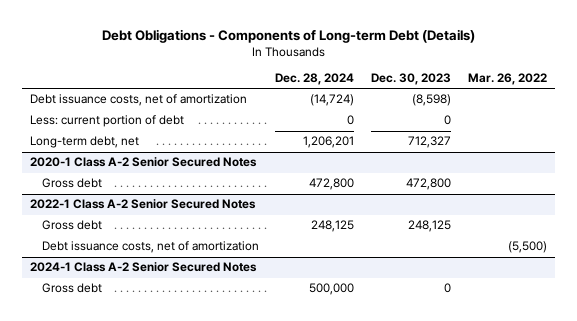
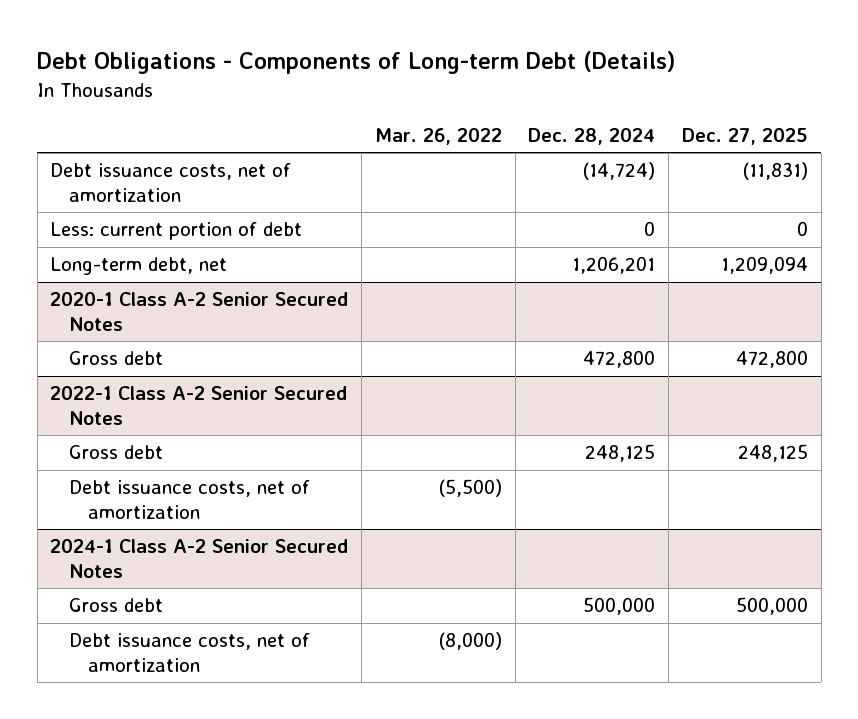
- | Dec. 28, 2024 | Dec. 30, 2023 | Mar. 26, 2022
+ | Mar. 26, 2022 | Dec. 28, 2024 | Dec. 27, 2025
@ 2024-1 Class A-2 Senior Secured Notes
+ Debt issuance costs, net of amortization | (8,000) | |

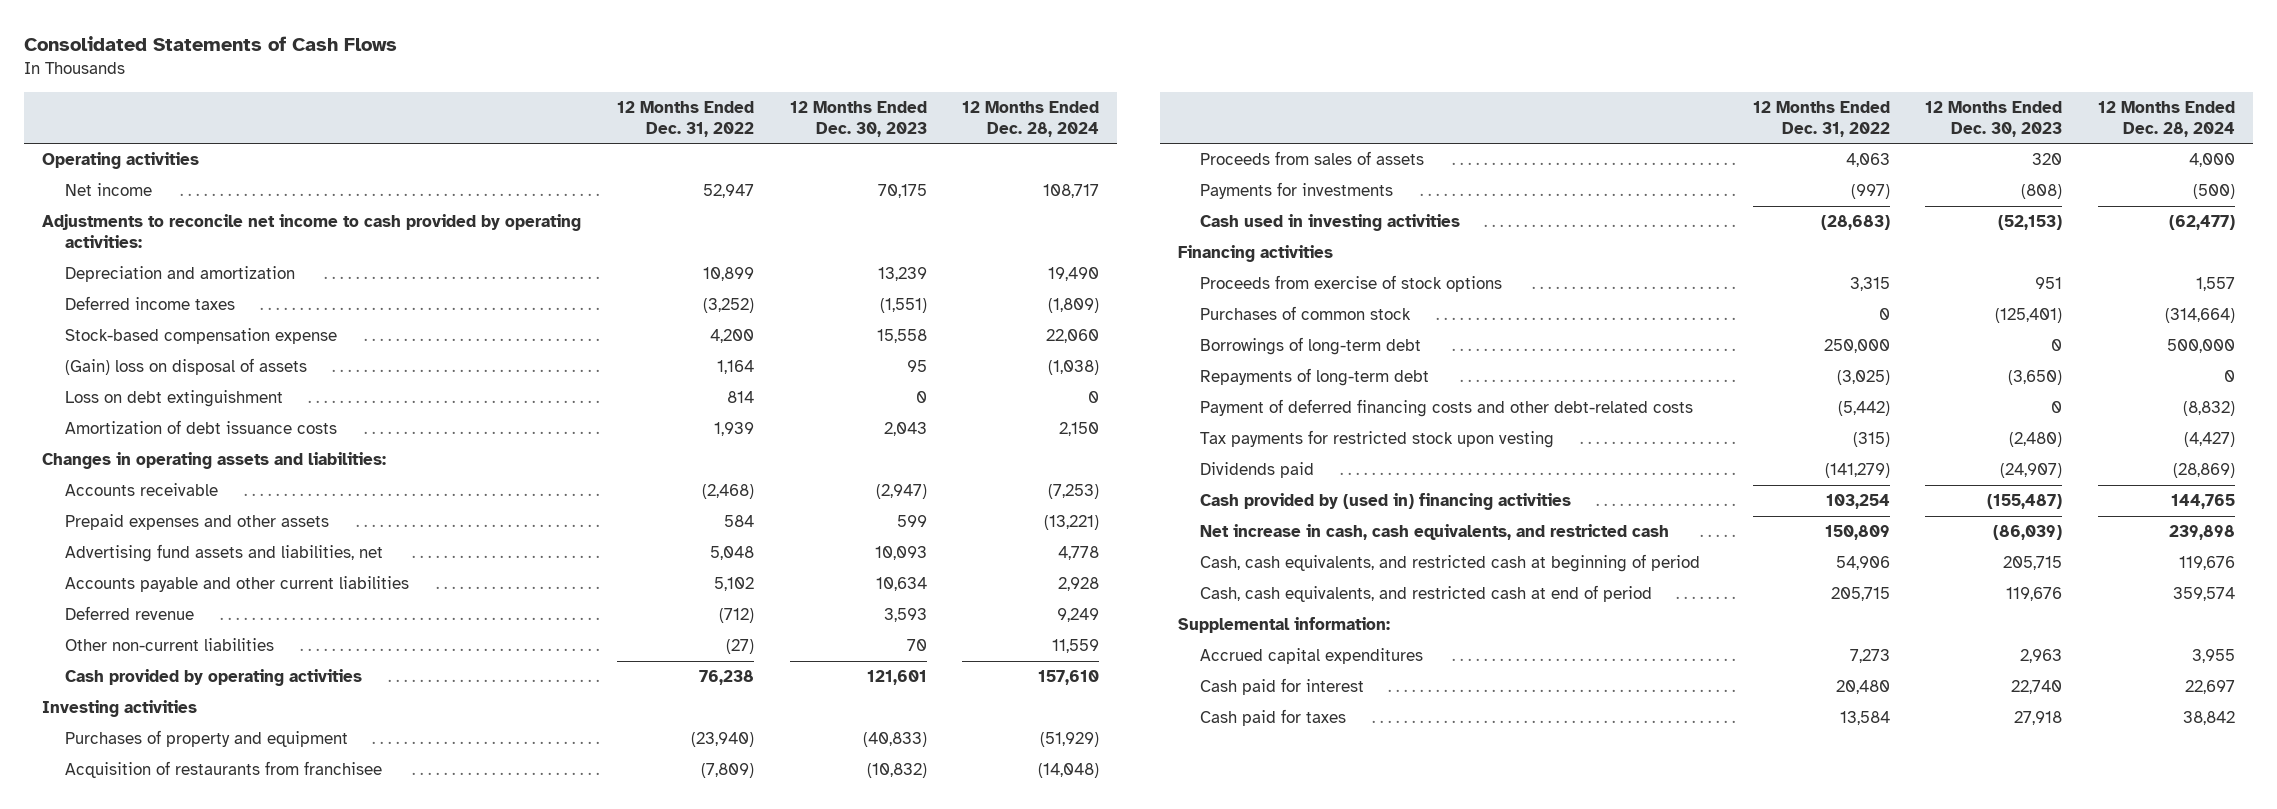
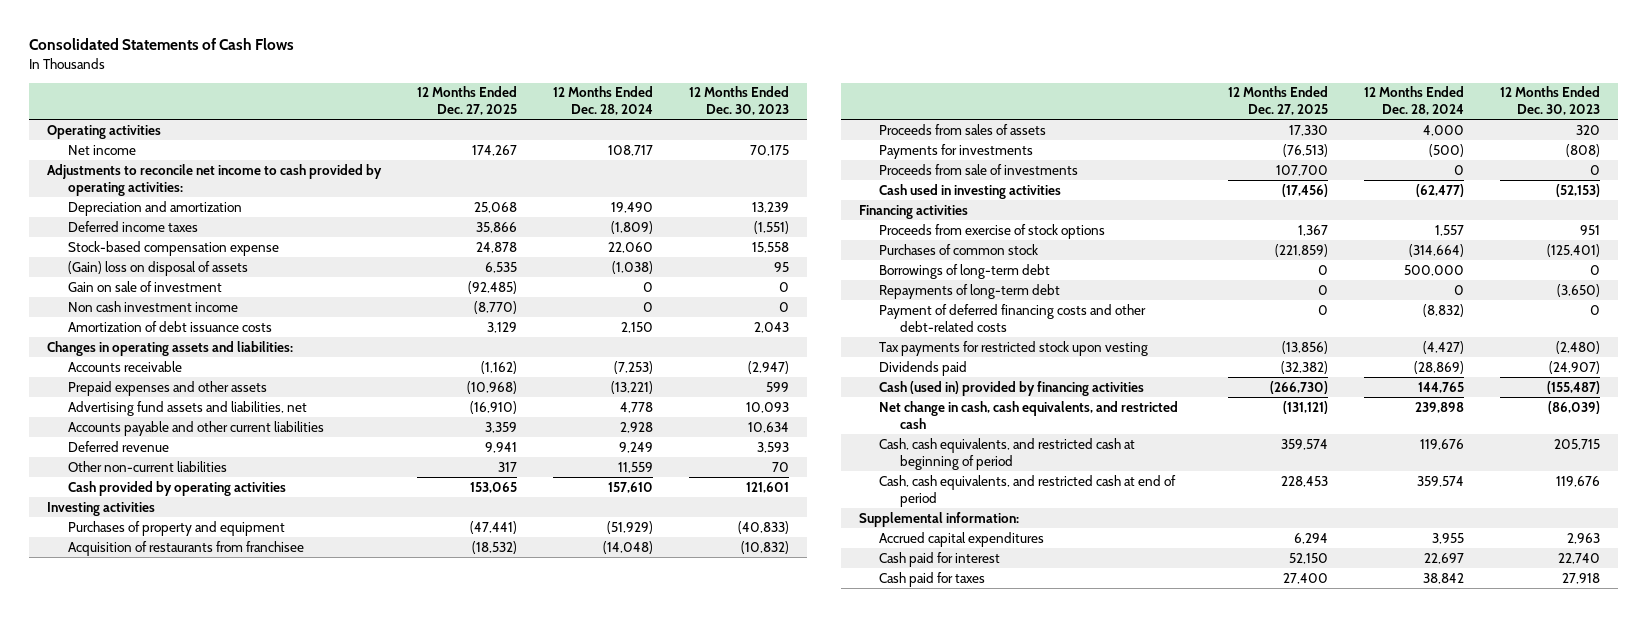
- | 12 Months Ended Dec. 31, 2022 | 12 Months Ended Dec. 30, 2023 | 12 Months Ended Dec. 28, 2024
+ | 12 Months Ended Dec. 27, 2025 | 12 Months Ended Dec. 28, 2024 | 12 Months Ended Dec. 30, 2023
- Loss on debt extinguishment | 814 | 0 | 0
+ Gain on sale of investment | (92,485) | 0 | 0
+ Non cash investment income | (8,770) | 0 | 0
+ Proceeds from sale of investments | 107,700 | 0 | 0
- Cash provided by (used in) financing activities | 103,254 | (155,487) | 144,765
- Net increase in cash, cash equivalents, and restricted cash | 150,809 | (86,039) | 239,898
+ Cash (used in) provided by financing activities | (266,730) | 144,765 | (155,487)
+ Net change in cash, cash equivalents, and restricted cash | (131,121) | 239,898 | (86,039)

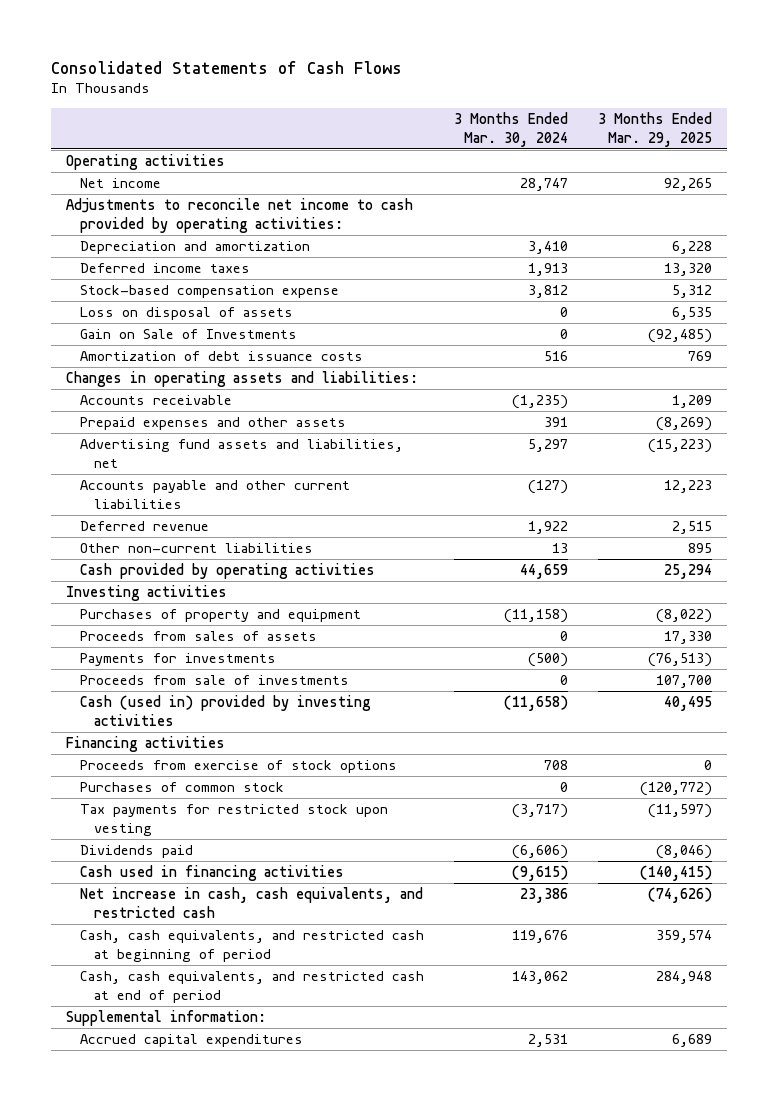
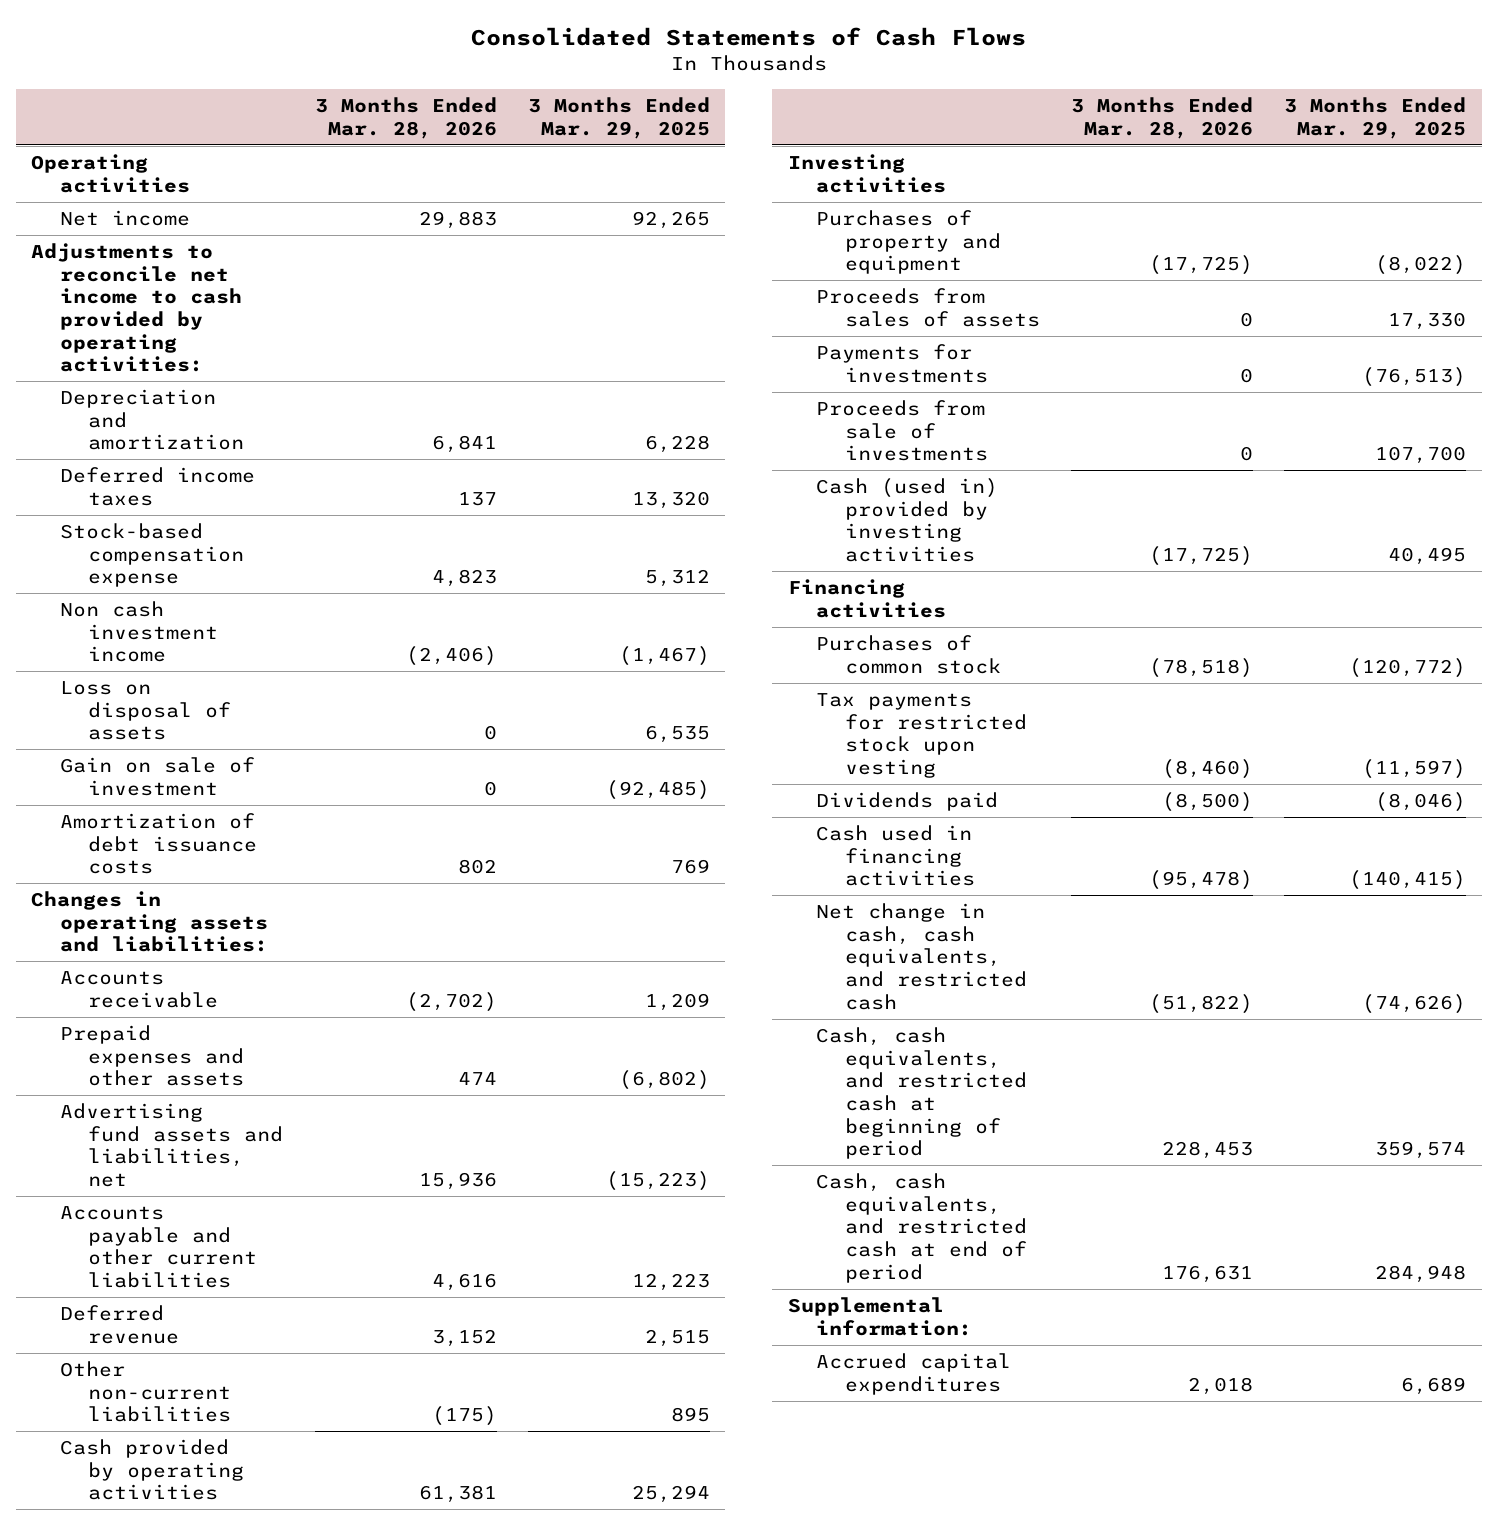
- | 3 Months Ended Mar. 30, 2024 | 3 Months Ended Mar. 29, 2025
+ | 3 Months Ended Mar. 28, 2026 | 3 Months Ended Mar. 29, 2025
+ Non cash investment income | (2,406) | (1,467)
- Gain on Sale of Investments | 0 | (92,485)
+ Gain on sale of investment | 0 | (92,485)
- Prepaid expenses and other assets | 391 | (8,269)
+ Prepaid expenses and other assets | 474 | (6,802)
- Proceeds from exercise of stock options | 708 | 0
- Net increase in cash, cash equivalents, and restricted cash | 23,386 | (74,626)
+ Net change in cash, cash equivalents, and restricted cash | (51,822) | (74,626)

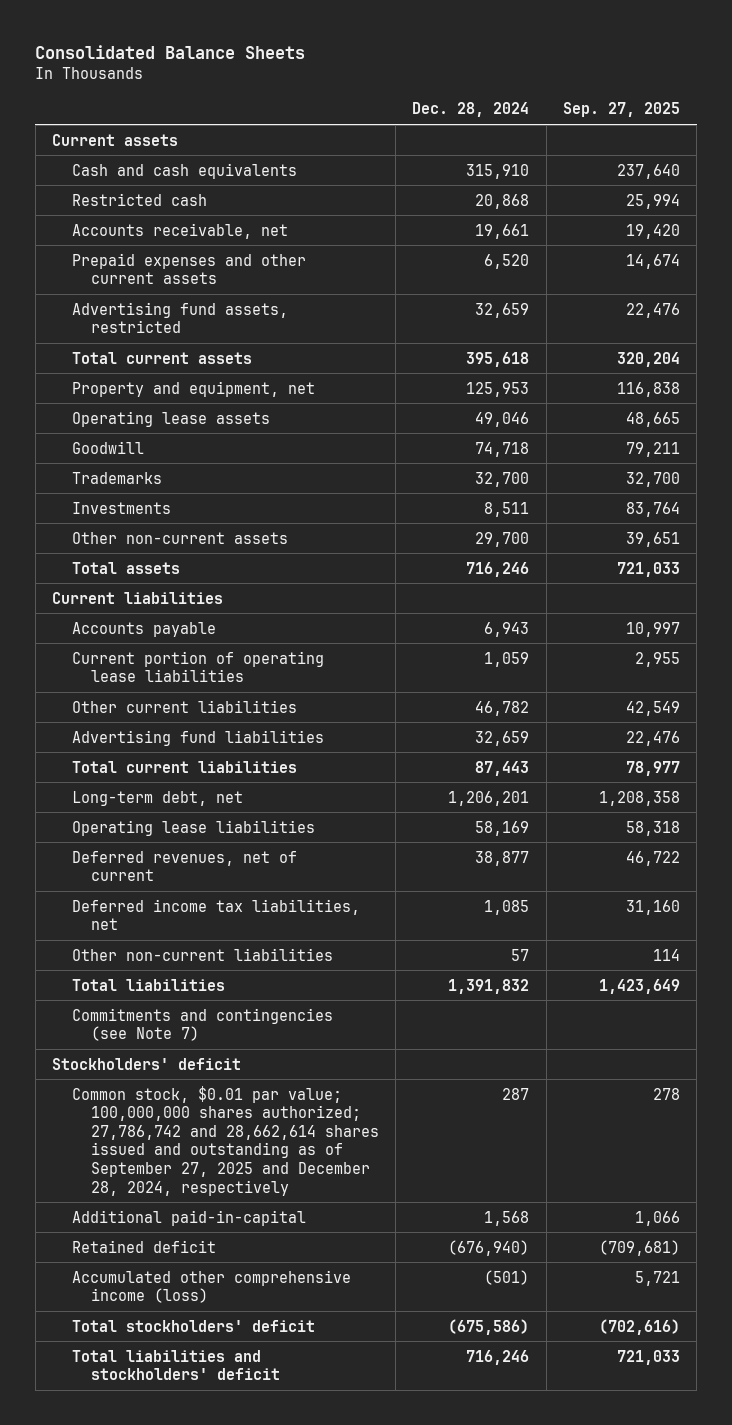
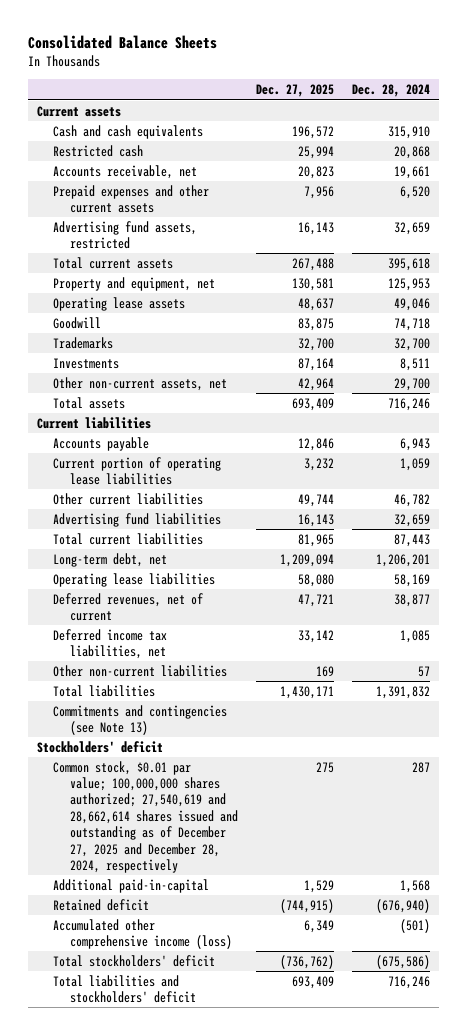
- | Dec. 28, 2024 | Sep. 27, 2025
+ | Dec. 27, 2025 | Dec. 28, 2024
- Other non-current assets | 29,700 | 39,651
+ Other non-current assets, net | 42,964 | 29,700
- Commitments and contingencies (see Note 7)
+ Commitments and contingencies (see Note 13)
- Common stock, $0.01 par value; 100,000,000 shares authorized; 27,786,742 and 28,662,614 shares issued and outstanding as of September 27, 2025 and December 28, 2024, respectively | 287 | 278
+ Common stock, $0.01 par value; 100,000,000 shares authorized; 27,540,619 and 28,662,614 shares issued and outstanding as of December 27, 2025 and December 28, 2024, respectively | 275 | 287

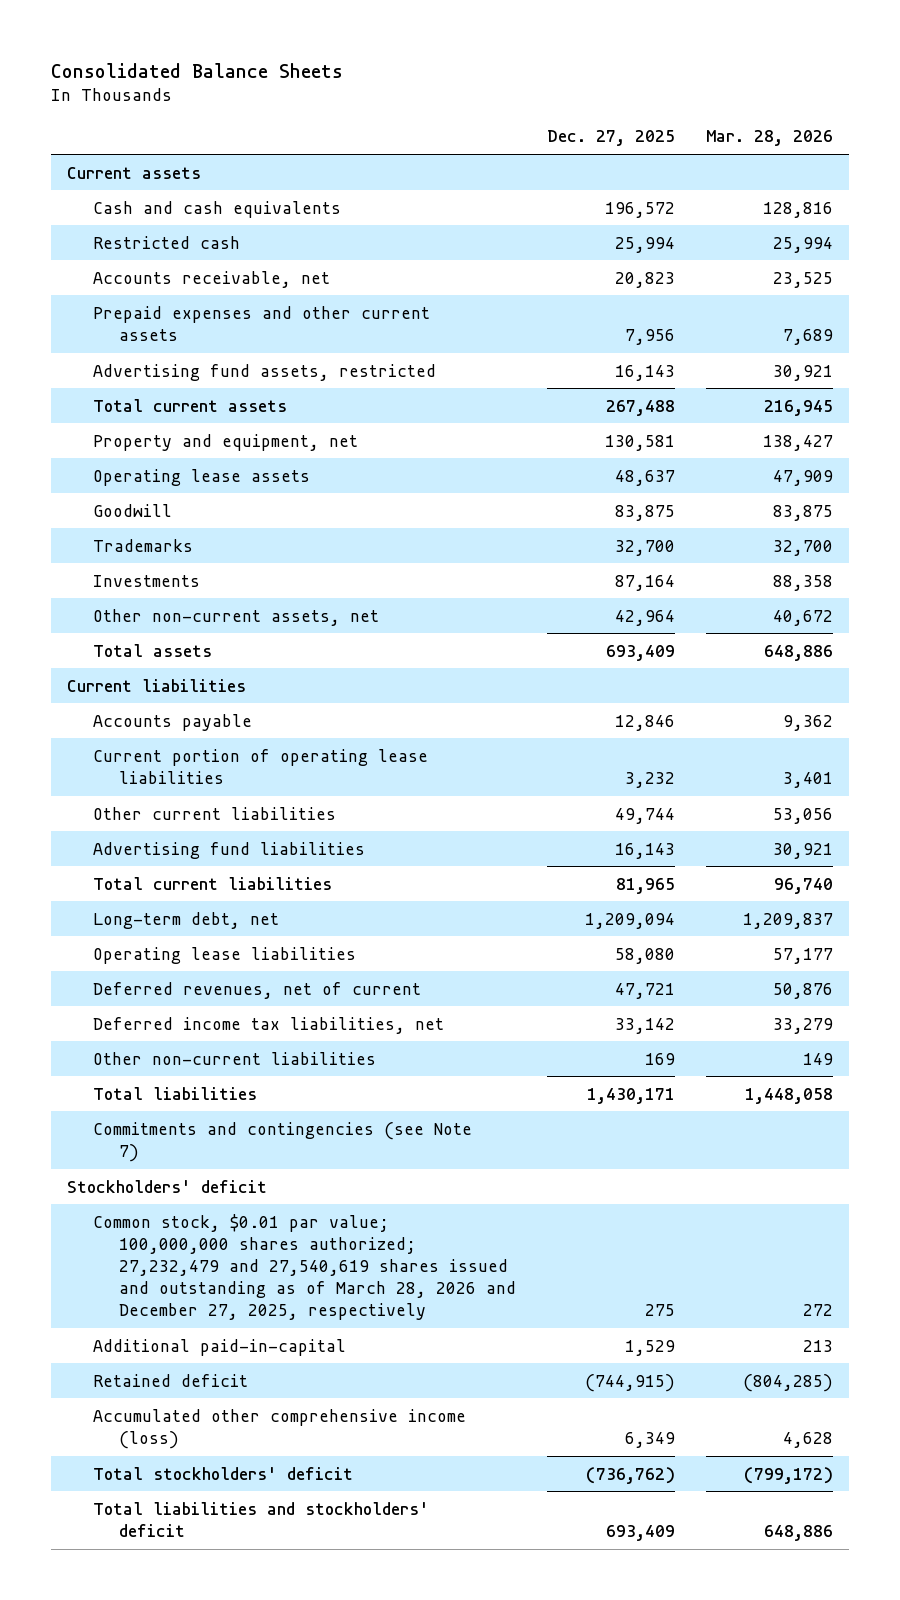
- | Dec. 27, 2025 | Dec. 28, 2024
+ | Dec. 27, 2025 | Mar. 28, 2026
- Commitments and contingencies (see Note 13)
+ Commitments and contingencies (see Note 7)
- Common stock, $0.01 par value; 100,000,000 shares authorized; 27,540,619 and 28,662,614 shares issued and outstanding as of December 27, 2025 and December 28, 2024, respectively | 275 | 287
+ Common stock, $0.01 par value; 100,000,000 shares authorized; 27,232,479 and 27,540,619 shares issued and outstanding as of March 28, 2026 and December 27, 2025, respectively | 275 | 272

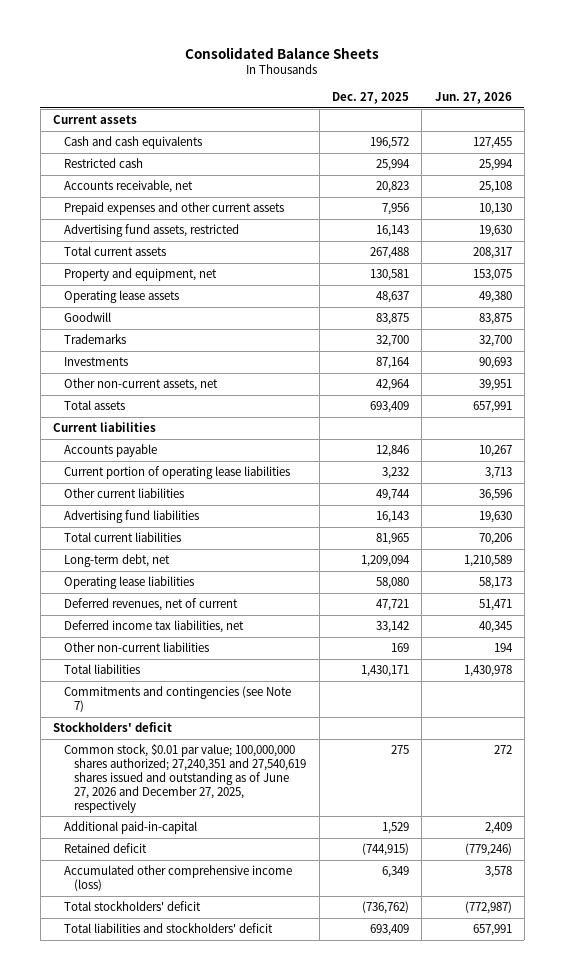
- | Dec. 27, 2025 | Mar. 28, 2026
+ | Dec. 27, 2025 | Jun. 27, 2026
- Common stock, $0.01 par value; 100,000,000 shares authorized; 27,232,479 and 27,540,619 shares issued and outstanding as of March 28, 2026 and December 27, 2025, respectively | 275 | 272
+ Common stock, $0.01 par value; 100,000,000 shares authorized; 27,240,351 and 27,540,619 shares issued and outstanding as of June 27, 2026 and December 27, 2025, respectively | 275 | 272

